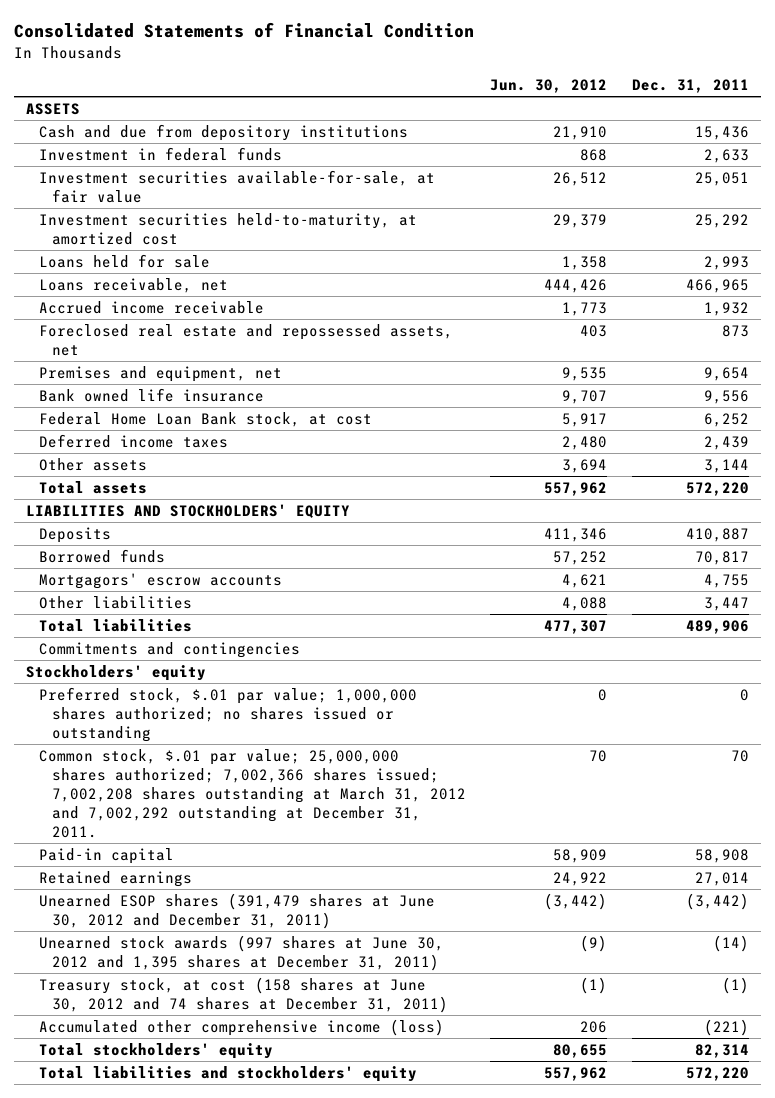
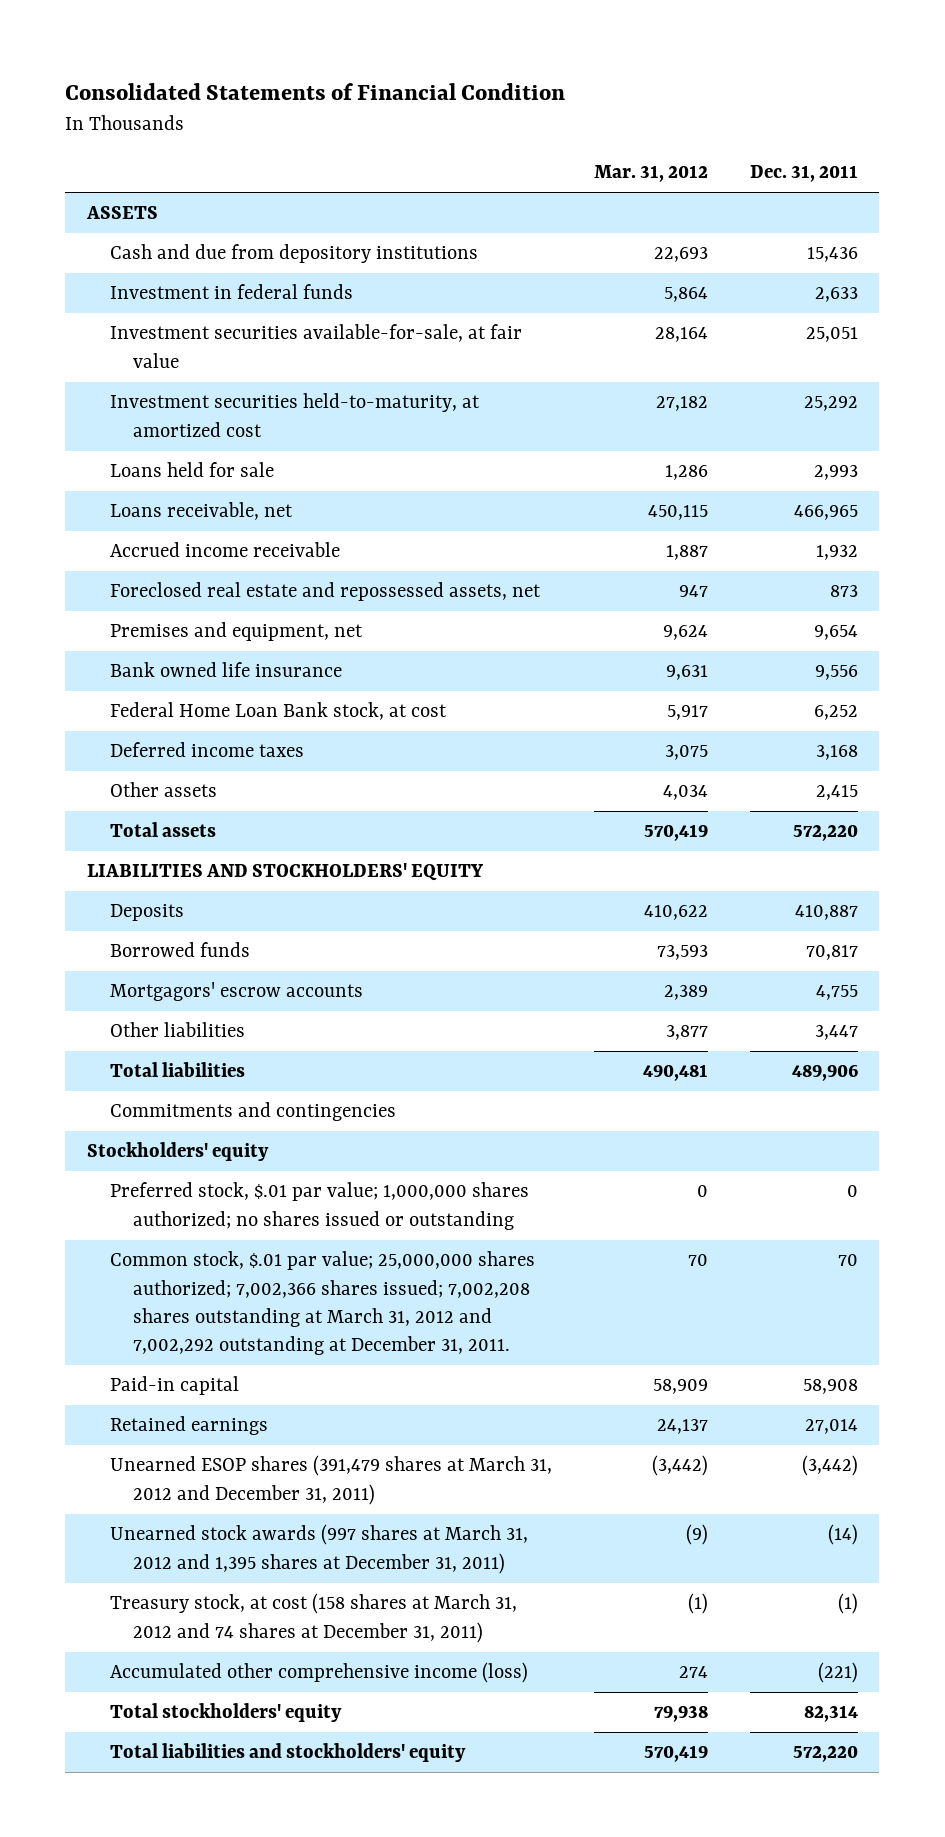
- | Jun. 30, 2012 | Dec. 31, 2011
+ | Mar. 31, 2012 | Dec. 31, 2011
- Deferred income taxes | 2,480 | 2,439
- Other assets | 3,694 | 3,144
+ Deferred income taxes | 3,075 | 3,168
+ Other assets | 4,034 | 2,415
- Unearned ESOP shares (391,479 shares at June 30, 2012 and December 31, 2011) | (3,442) | (3,442)
- Unearned stock awards (997 shares at June 30, 2012 and 1,395 shares at December 31, 2011) | (9) | (14)
- Treasury stock, at cost (158 shares at June 30, 2012 and 74 shares at December 31, 2011) | (1) | (1)
+ Unearned ESOP shares (391,479 shares at March 31, 2012 and December 31, 2011) | (3,442) | (3,442)
+ Unearned stock awards (997 shares at March 31, 2012 and 1,395 shares at December 31, 2011) | (9) | (14)
+ Treasury stock, at cost (158 shares at March 31, 2012 and 74 shares at December 31, 2011) | (1) | (1)

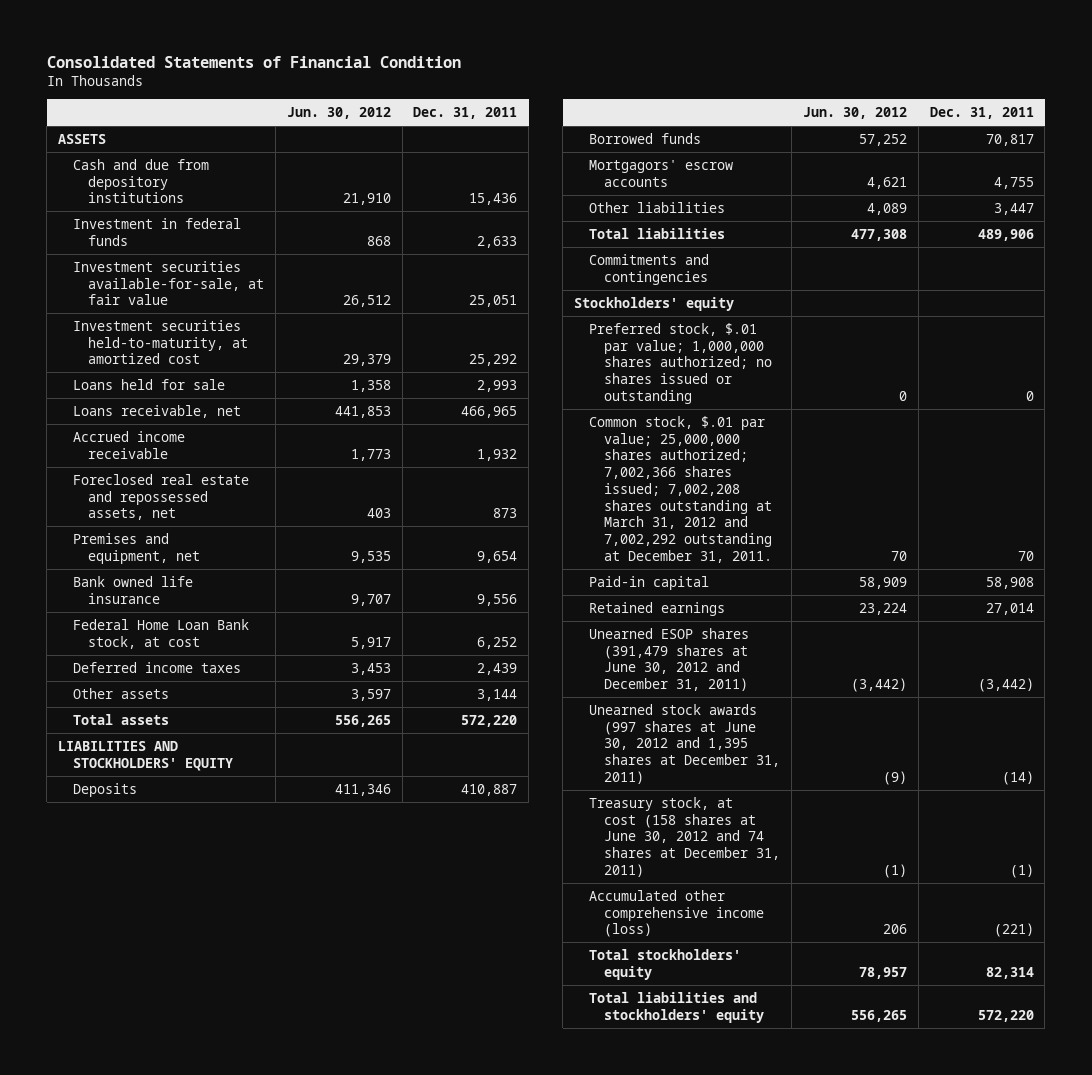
- | Mar. 31, 2012 | Dec. 31, 2011
+ | Jun. 30, 2012 | Dec. 31, 2011
- Deferred income taxes | 3,075 | 3,168
- Other assets | 4,034 | 2,415
+ Deferred income taxes | 3,453 | 2,439
+ Other assets | 3,597 | 3,144
- Unearned ESOP shares (391,479 shares at March 31, 2012 and December 31, 2011) | (3,442) | (3,442)
- Unearned stock awards (997 shares at March 31, 2012 and 1,395 shares at December 31, 2011) | (9) | (14)
- Treasury stock, at cost (158 shares at March 31, 2012 and 74 shares at December 31, 2011) | (1) | (1)
+ Unearned ESOP shares (391,479 shares at June 30, 2012 and December 31, 2011) | (3,442) | (3,442)
+ Unearned stock awards (997 shares at June 30, 2012 and 1,395 shares at December 31, 2011) | (9) | (14)
+ Treasury stock, at cost (158 shares at June 30, 2012 and 74 shares at December 31, 2011) | (1) | (1)

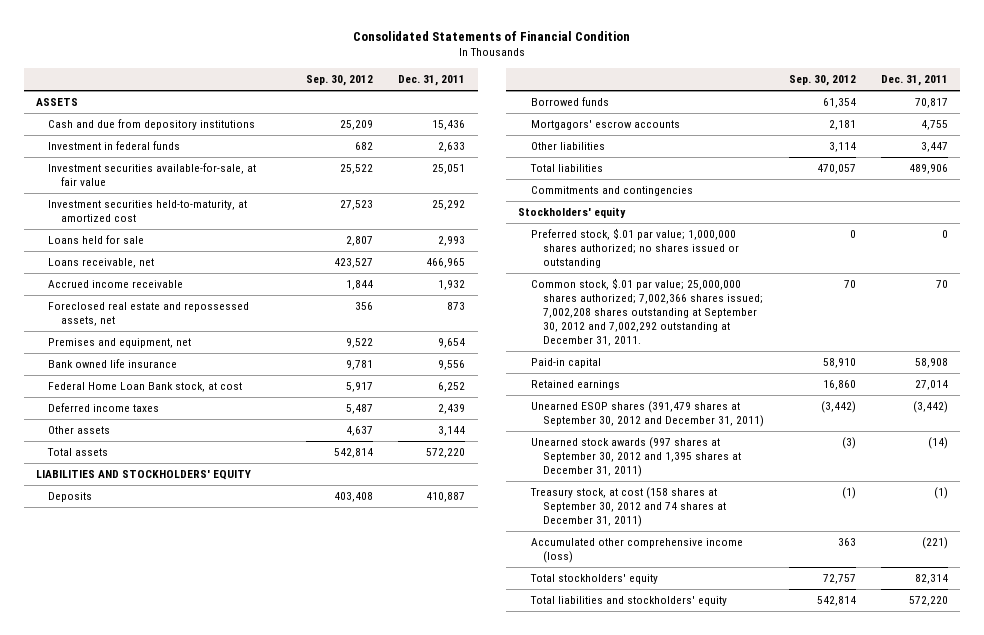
- | Jun. 30, 2012 | Dec. 31, 2011
+ | Sep. 30, 2012 | Dec. 31, 2011
- Common stock, $.01 par value; 25,000,000 shares authorized; 7,002,366 shares issued; 7,002,208 shares outstanding at March 31, 2012 and 7,002,292 outstanding at December 31, 2011. | 70 | 70
+ Common stock, $.01 par value; 25,000,000 shares authorized; 7,002,366 shares issued; 7,002,208 shares outstanding at September 30, 2012 and 7,002,292 outstanding at December 31, 2011. | 70 | 70
- Unearned ESOP shares (391,479 shares at June 30, 2012 and December 31, 2011) | (3,442) | (3,442)
- Unearned stock awards (997 shares at June 30, 2012 and 1,395 shares at December 31, 2011) | (9) | (14)
- Treasury stock, at cost (158 shares at June 30, 2012 and 74 shares at December 31, 2011) | (1) | (1)
+ Unearned ESOP shares (391,479 shares at September 30, 2012 and December 31, 2011) | (3,442) | (3,442)
+ Unearned stock awards (997 shares at September 30, 2012 and 1,395 shares at December 31, 2011) | (3) | (14)
+ Treasury stock, at cost (158 shares at September 30, 2012 and 74 shares at December 31, 2011) | (1) | (1)

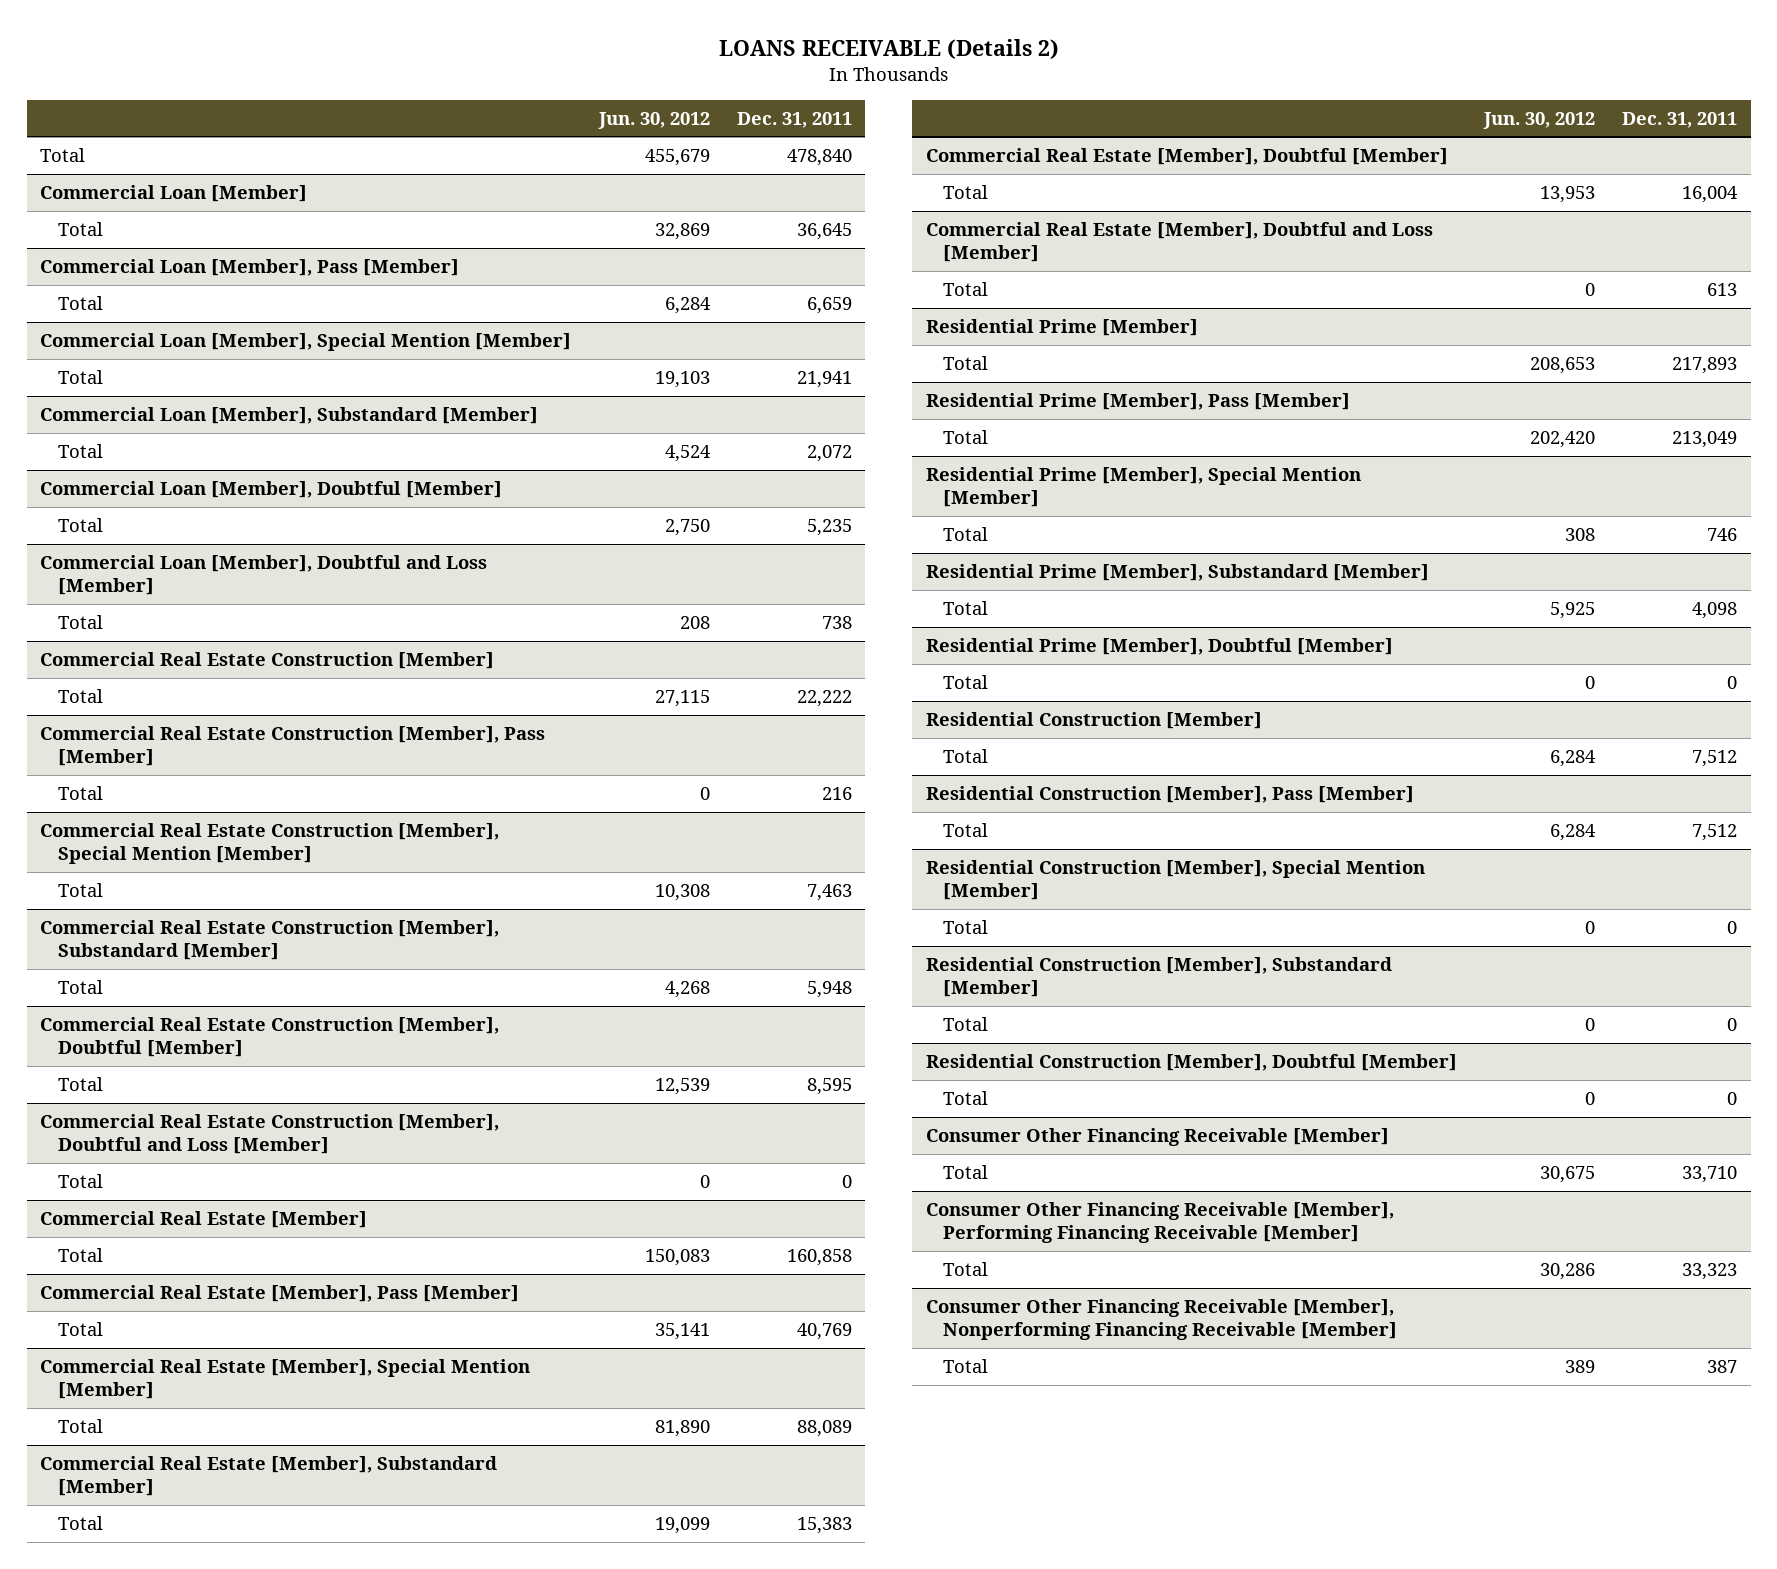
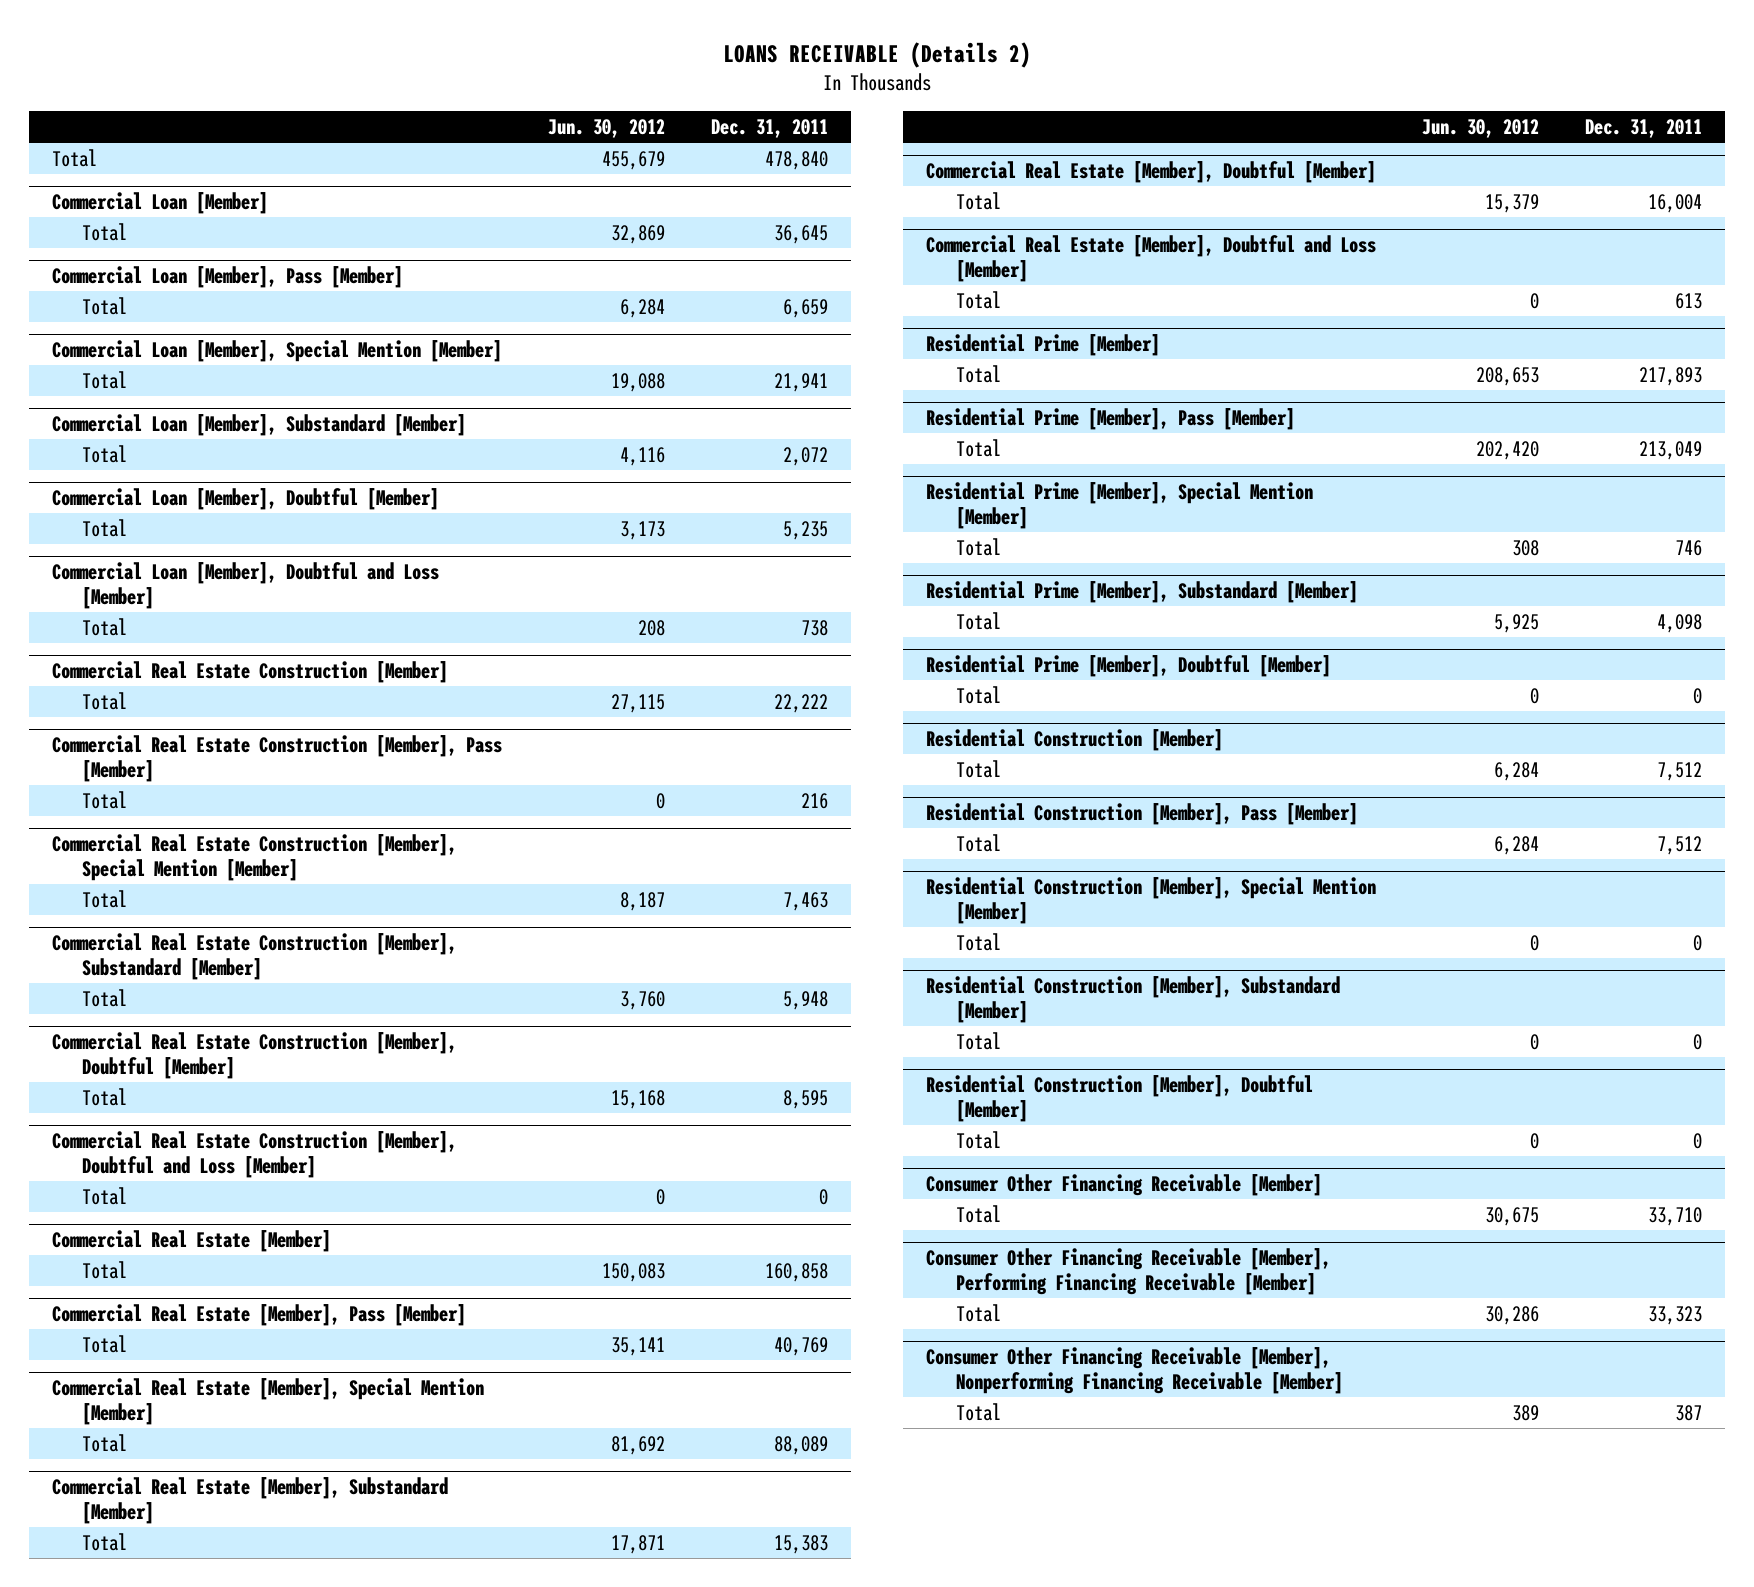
@ Commercial Loan [Member], Special Mention [Member]
- Total | 19,103 | 21,941
+ Total | 19,088 | 21,941
@ Commercial Loan [Member], Substandard [Member]
- Total | 4,524 | 2,072
+ Total | 4,116 | 2,072
@ Commercial Loan [Member], Doubtful [Member]
- Total | 2,750 | 5,235
+ Total | 3,173 | 5,235
@ Commercial Real Estate Construction [Member], Special Mention [Member]
- Total | 10,308 | 7,463
+ Total | 8,187 | 7,463
@ Commercial Real Estate Construction [Member], Substandard [Member]
- Total | 4,268 | 5,948
+ Total | 3,760 | 5,948
@ Commercial Real Estate Construction [Member], Doubtful [Member]
- Total | 12,539 | 8,595
+ Total | 15,168 | 8,595
@ Commercial Real Estate [Member], Special Mention [Member]
- Total | 81,890 | 88,089
+ Total | 81,692 | 88,089
@ Commercial Real Estate [Member], Substandard [Member]
- Total | 19,099 | 15,383
+ Total | 17,871 | 15,383
@ Commercial Real Estate [Member], Doubtful [Member]
- Total | 13,953 | 16,004
+ Total | 15,379 | 16,004

